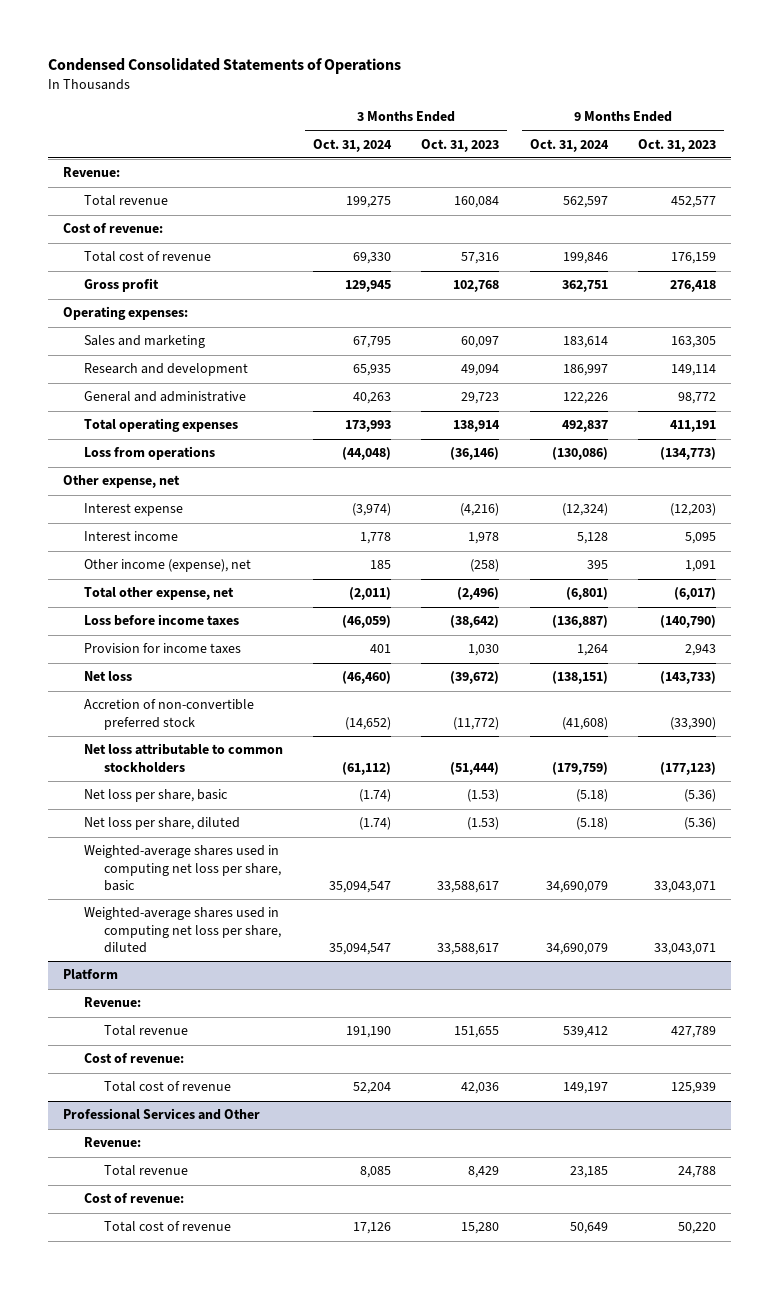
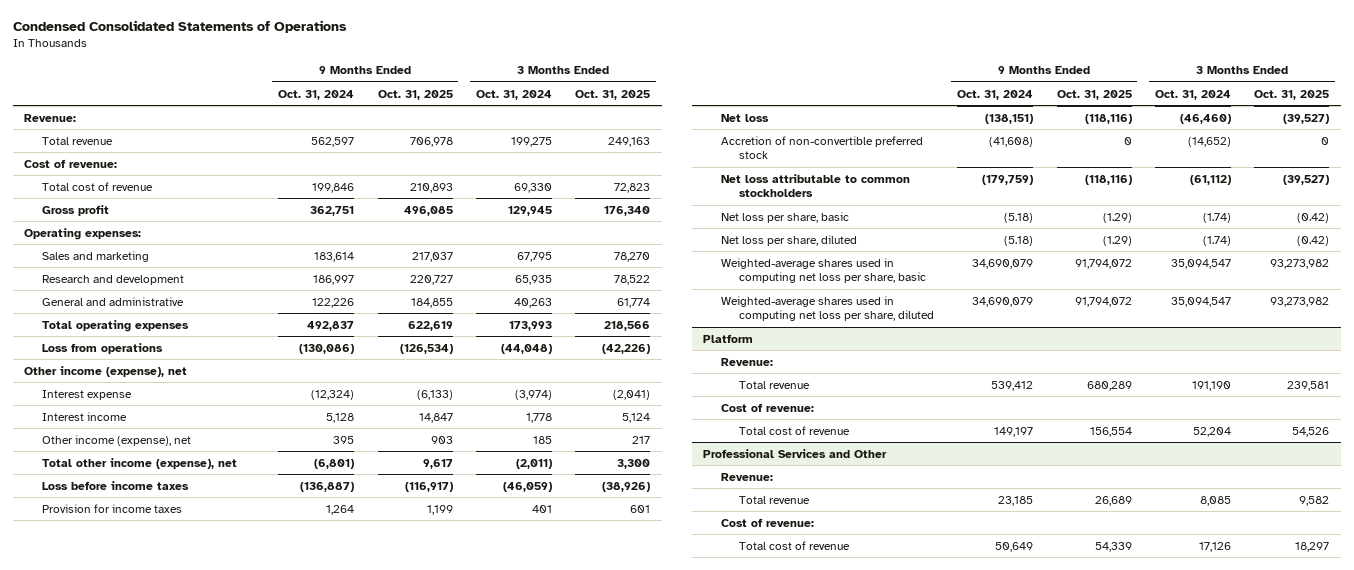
- | 3 Months Ended Oct. 31, 2024 | 3 Months Ended Oct. 31, 2023 | 9 Months Ended Oct. 31, 2024 | 9 Months Ended Oct. 31, 2023
+ | 9 Months Ended Oct. 31, 2024 | 9 Months Ended Oct. 31, 2025 | 3 Months Ended Oct. 31, 2024 | 3 Months Ended Oct. 31, 2025
- Other expense, net
+ Other income (expense), net
- Total other expense, net | (2,011) | (2,496) | (6,801) | (6,017)
+ Total other income (expense), net | (6,801) | 9,617 | (2,011) | 3,300

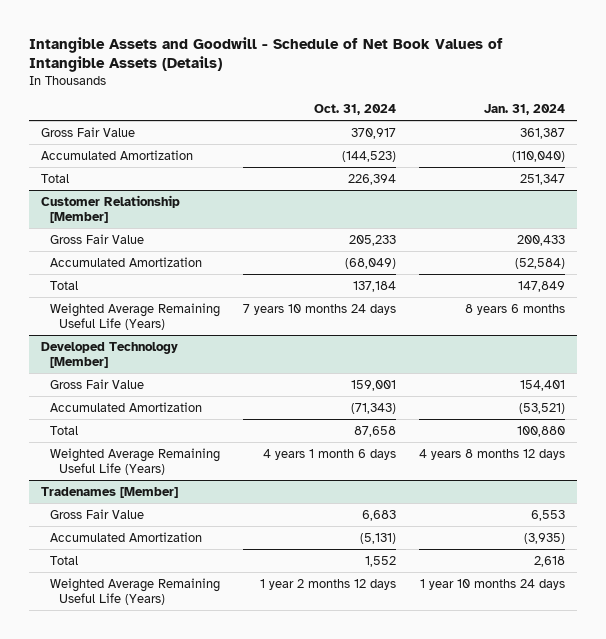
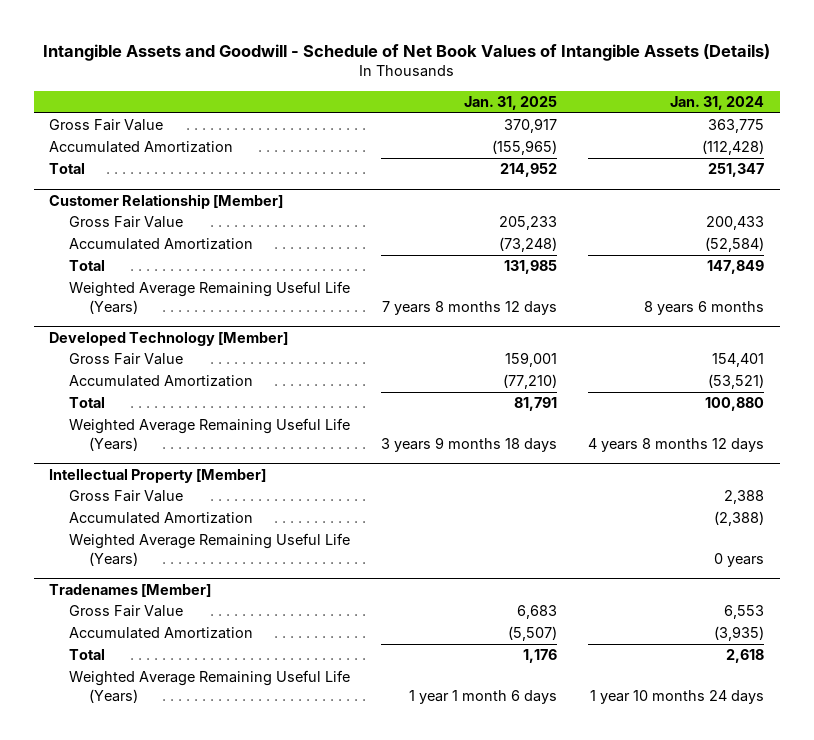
- | Oct. 31, 2024 | Jan. 31, 2024
+ | Jan. 31, 2025 | Jan. 31, 2024
- Gross Fair Value | 370,917 | 361,387
- Accumulated Amortization | (144,523) | (110,040)
+ Gross Fair Value | 370,917 | 363,775
+ Accumulated Amortization | (155,965) | (112,428)
+ Intellectual Property [Member]
+ Gross Fair Value | | 2,388
+ Accumulated Amortization | | (2,388)
+ Weighted Average Remaining Useful Life (Years) | | 0 years

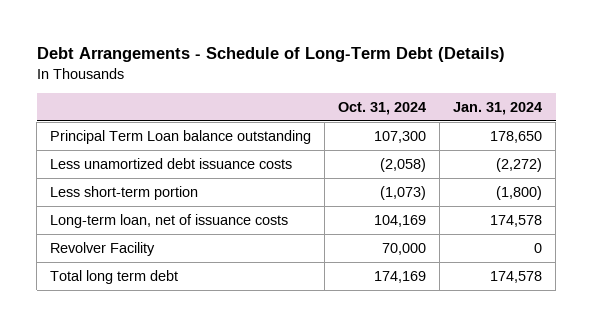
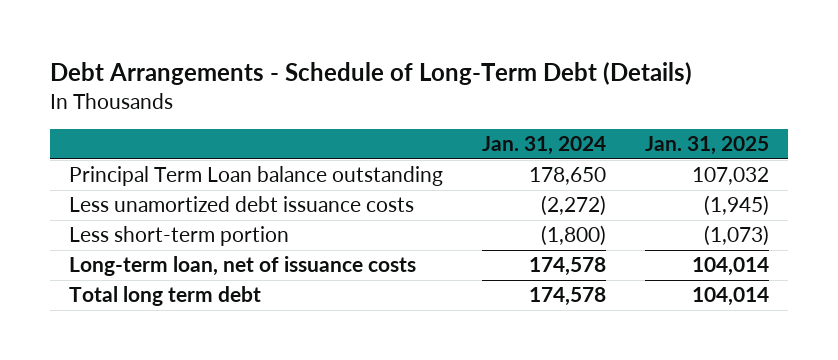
- | Oct. 31, 2024 | Jan. 31, 2024
+ | Jan. 31, 2024 | Jan. 31, 2025
- Revolver Facility | 70,000 | 0

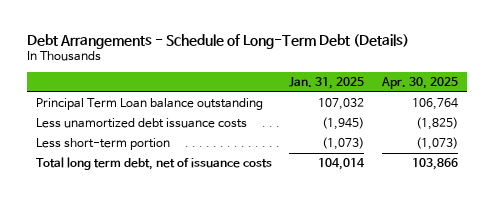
- | Jan. 31, 2024 | Jan. 31, 2025
+ | Jan. 31, 2025 | Apr. 30, 2025
- Long-term loan, net of issuance costs | 174,578 | 104,014
- Total long term debt | 174,578 | 104,014
+ Total long term debt, net of issuance costs | 104,014 | 103,866

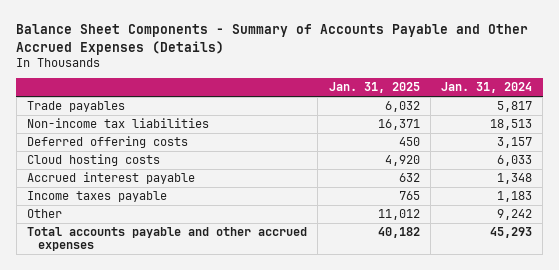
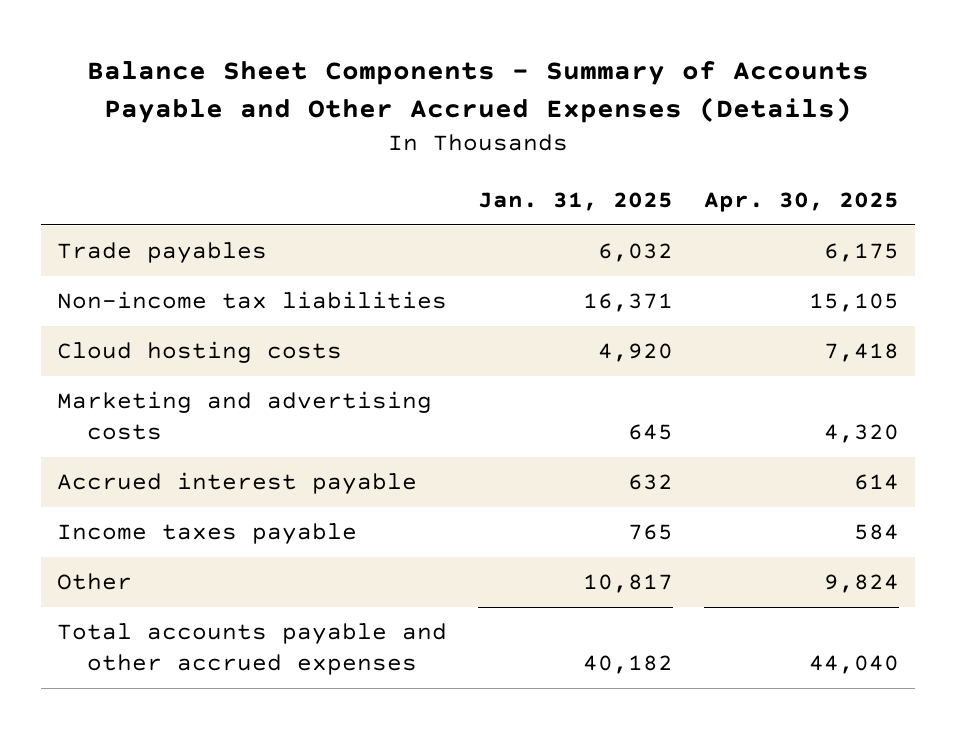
- | Jan. 31, 2025 | Jan. 31, 2024
+ | Jan. 31, 2025 | Apr. 30, 2025
- Deferred offering costs | 450 | 3,157
+ Marketing and advertising costs | 645 | 4,320
- Other | 11,012 | 9,242
+ Other | 10,817 | 9,824

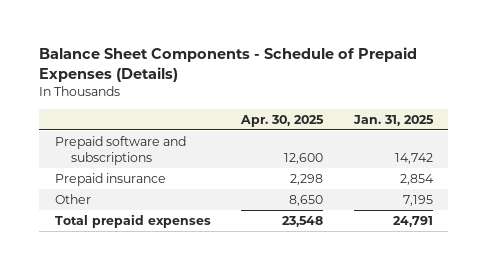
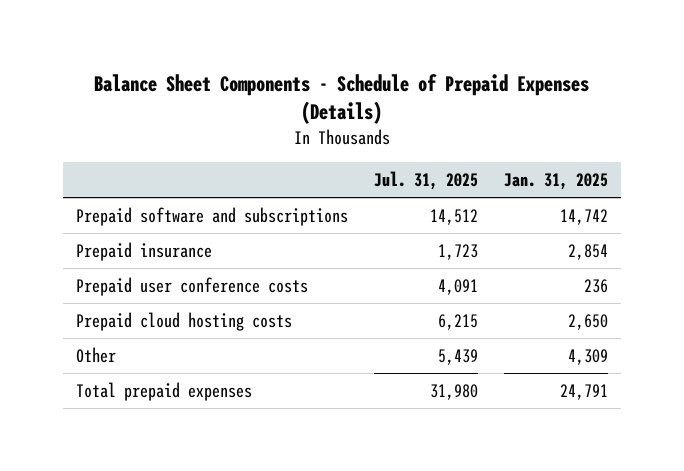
- | Apr. 30, 2025 | Jan. 31, 2025
+ | Jul. 31, 2025 | Jan. 31, 2025
- Other | 8,650 | 7,195
+ Prepaid user conference costs | 4,091 | 236
+ Prepaid cloud hosting costs | 6,215 | 2,650
+ Other | 5,439 | 4,309

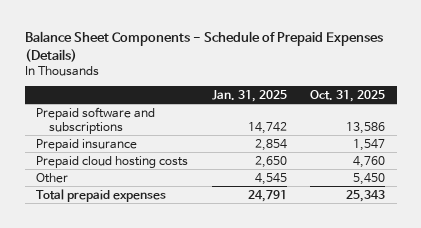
- | Jul. 31, 2025 | Jan. 31, 2025
+ | Jan. 31, 2025 | Oct. 31, 2025
- Prepaid user conference costs | 4,091 | 236
- Other | 5,439 | 4,309
+ Other | 4,545 | 5,450

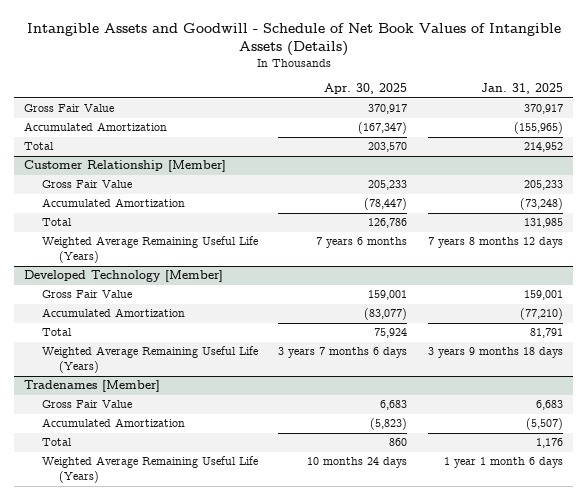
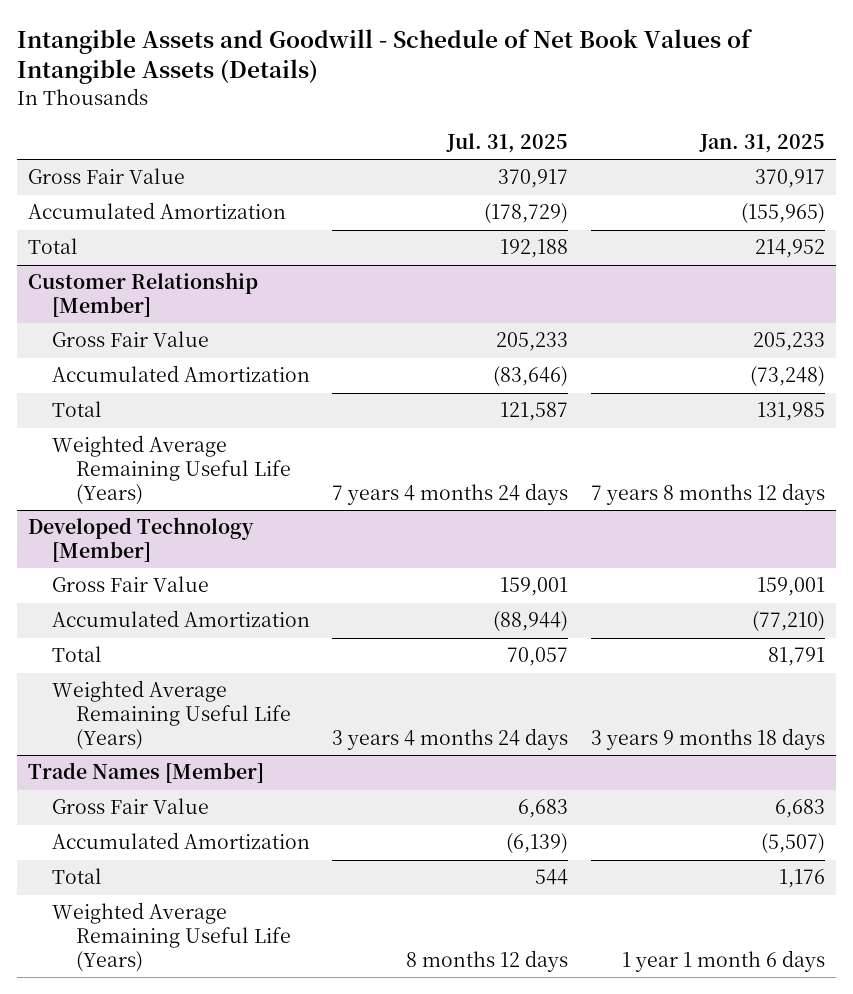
- | Apr. 30, 2025 | Jan. 31, 2025
+ | Jul. 31, 2025 | Jan. 31, 2025
- Tradenames [Member]
+ Trade Names [Member]

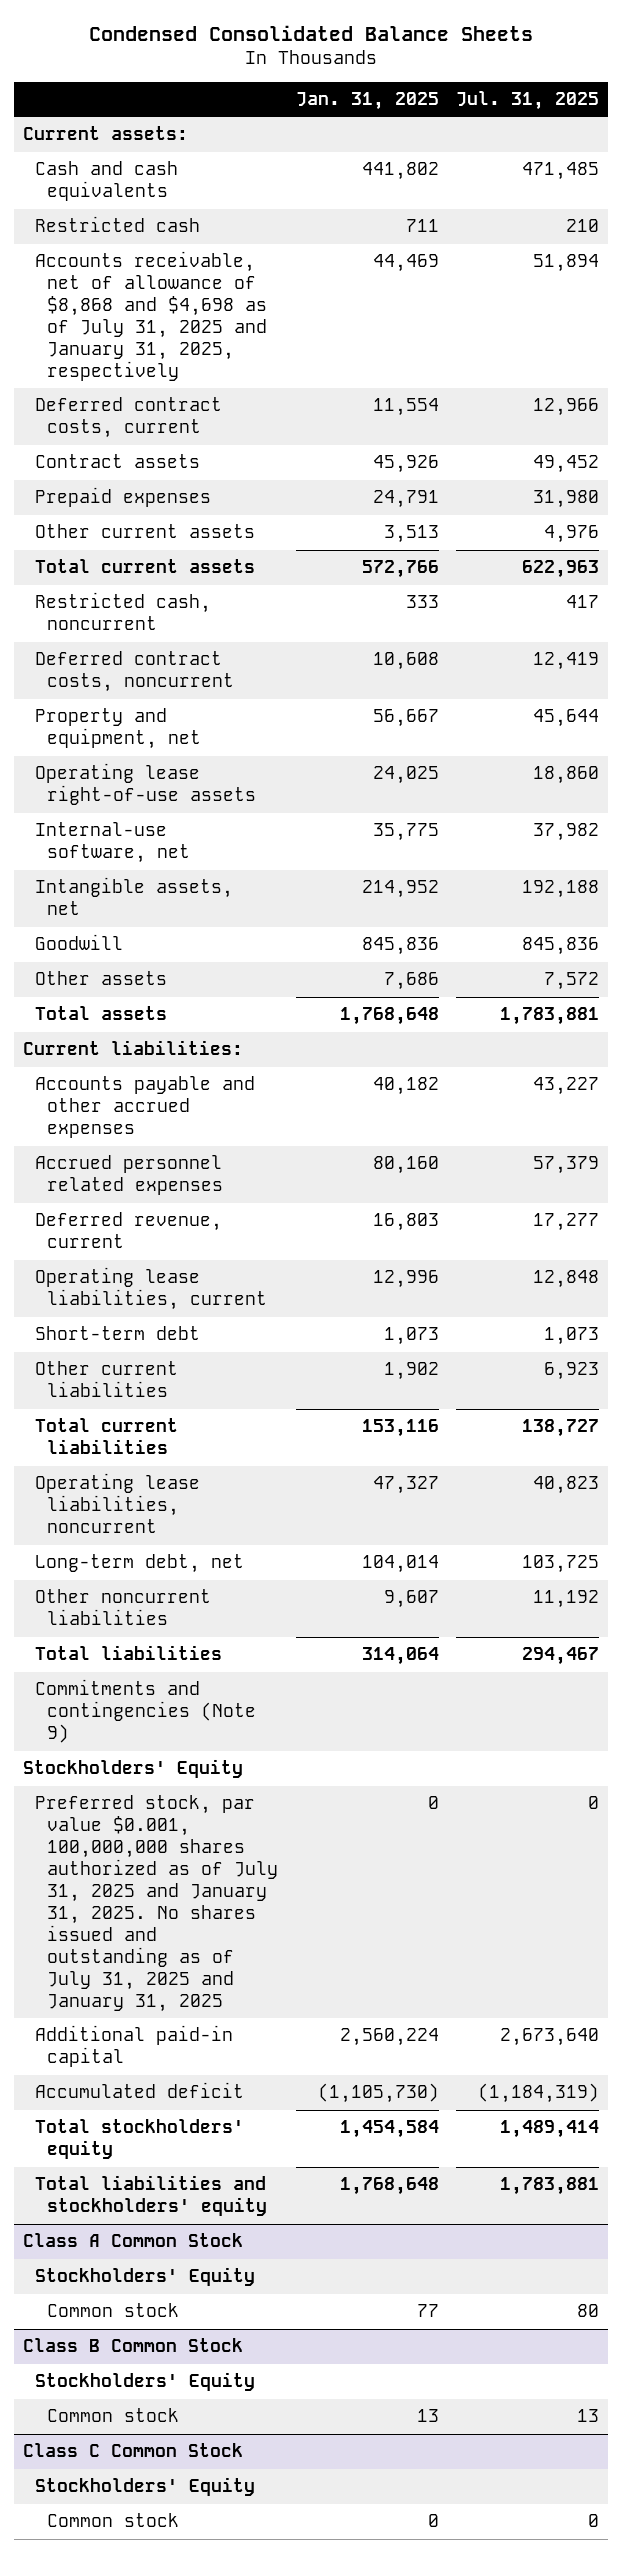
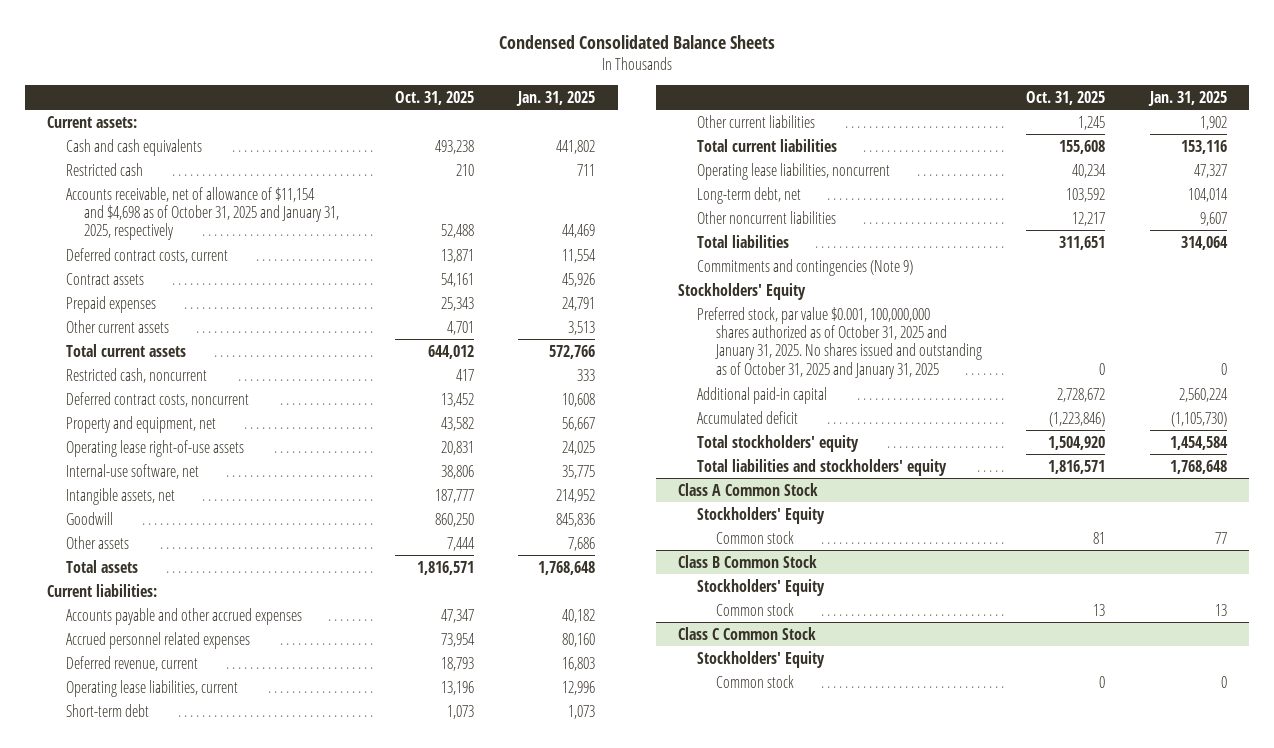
- | Jan. 31, 2025 | Jul. 31, 2025
+ | Oct. 31, 2025 | Jan. 31, 2025
- Accounts receivable, net of allowance of $8,868 and $4,698 as of July 31, 2025 and January 31, 2025, respectively | 44,469 | 51,894
+ Accounts receivable, net of allowance of $11,154 and $4,698 as of October 31, 2025 and January 31, 2025, respectively | 52,488 | 44,469
- Preferred stock, par value $0.001, 100,000,000 shares authorized as of July 31, 2025 and January 31, 2025. No shares issued and outstanding as of July 31, 2025 and January 31, 2025 | 0 | 0
+ Preferred stock, par value $0.001, 100,000,000 shares authorized as of October 31, 2025 and January 31, 2025. No shares issued and outstanding as of October 31, 2025 and January 31, 2025 | 0 | 0

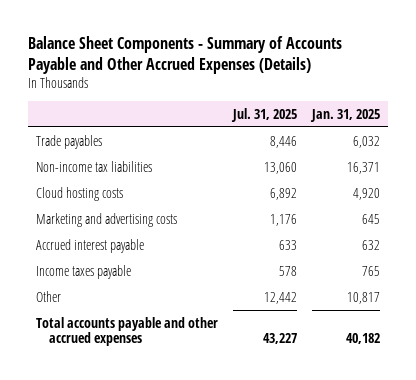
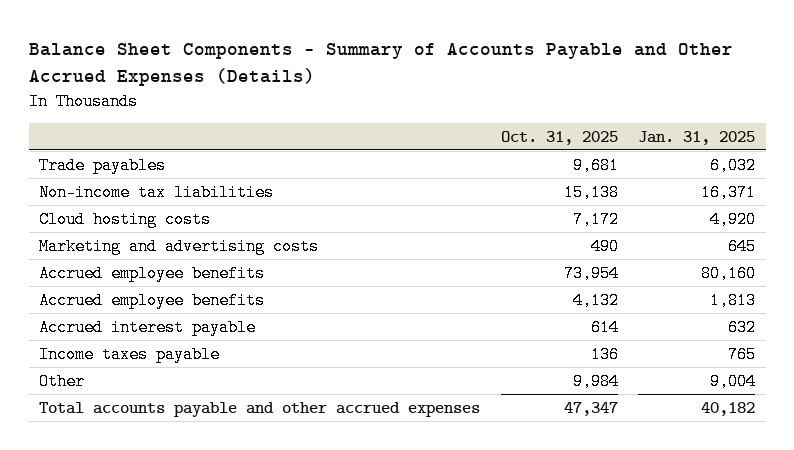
- | Jul. 31, 2025 | Jan. 31, 2025
+ | Oct. 31, 2025 | Jan. 31, 2025
+ Accrued employee benefits | 73,954 | 80,160
+ Accrued employee benefits | 4,132 | 1,813
- Other | 12,442 | 10,817
+ Other | 9,984 | 9,004

